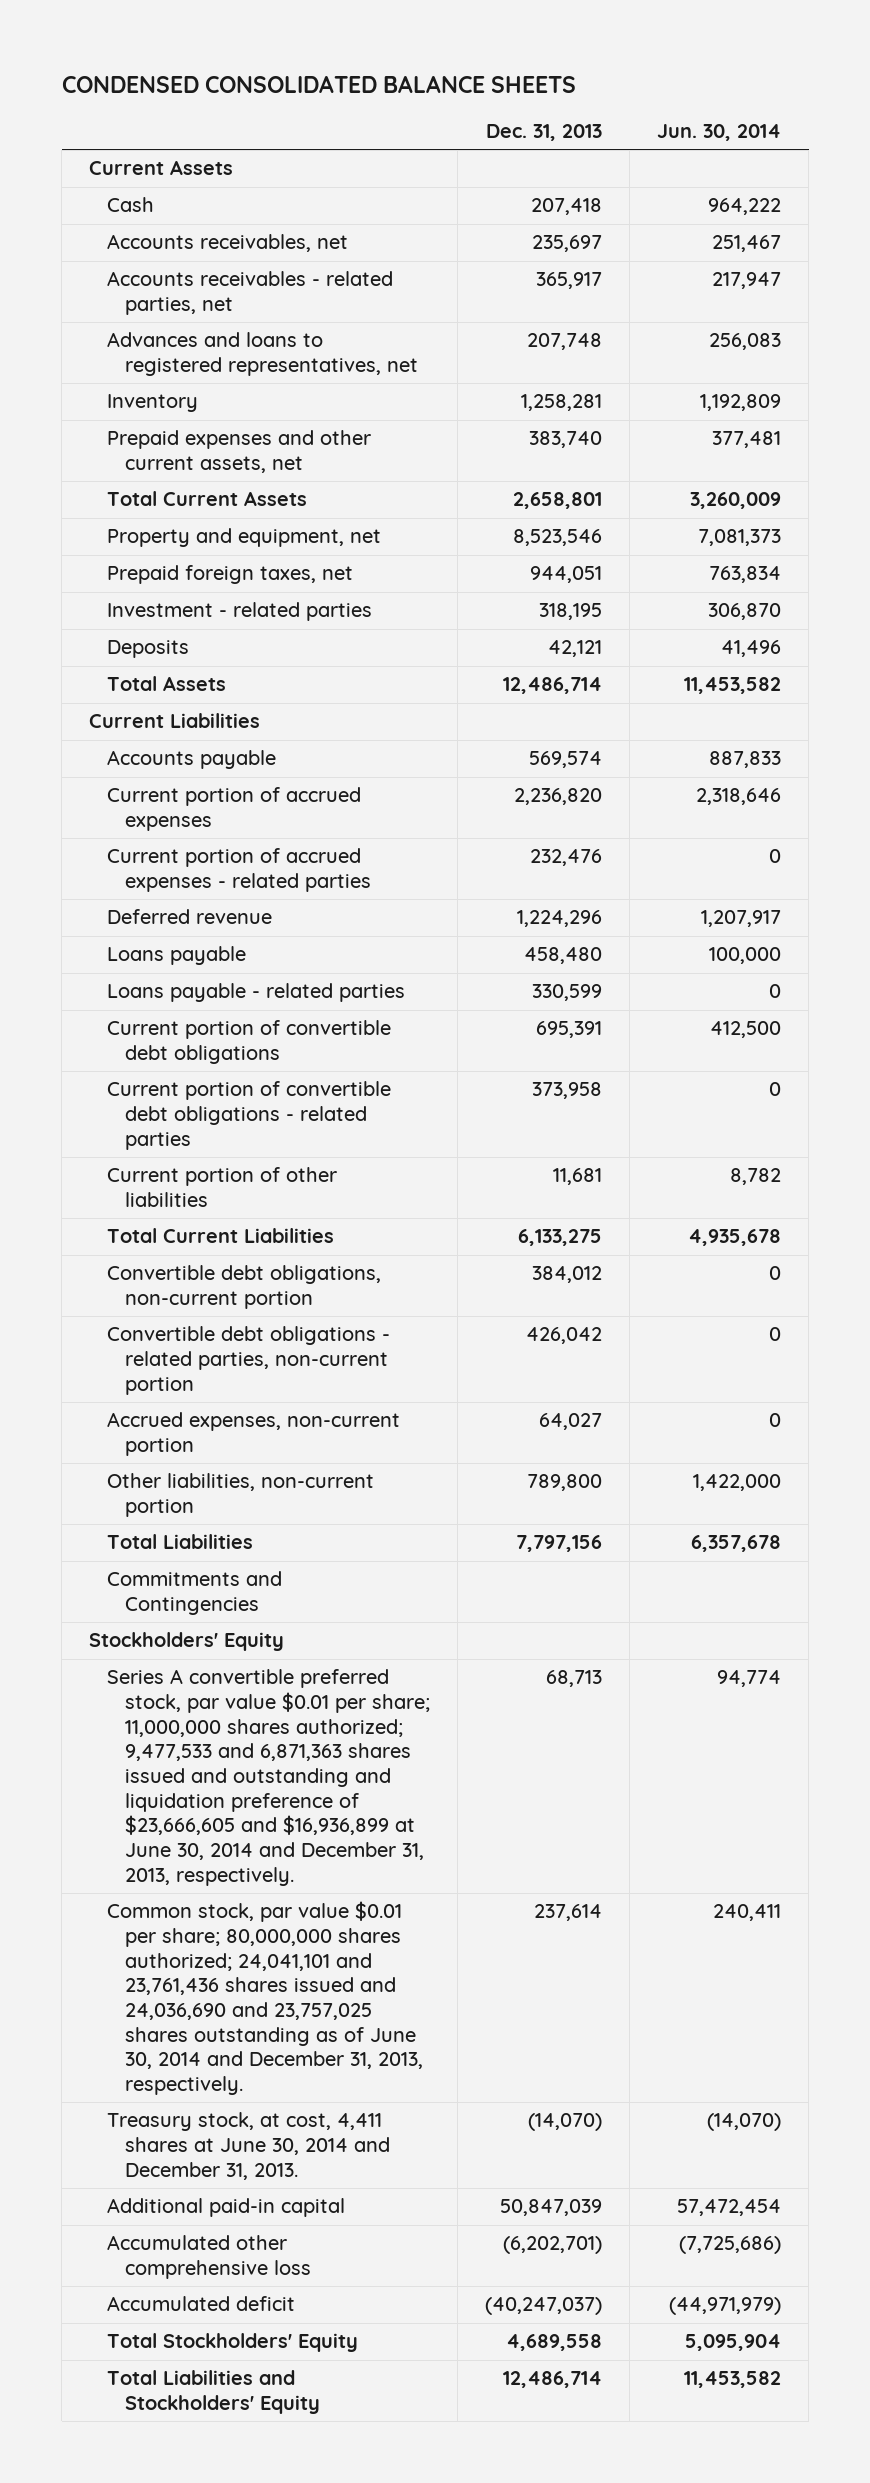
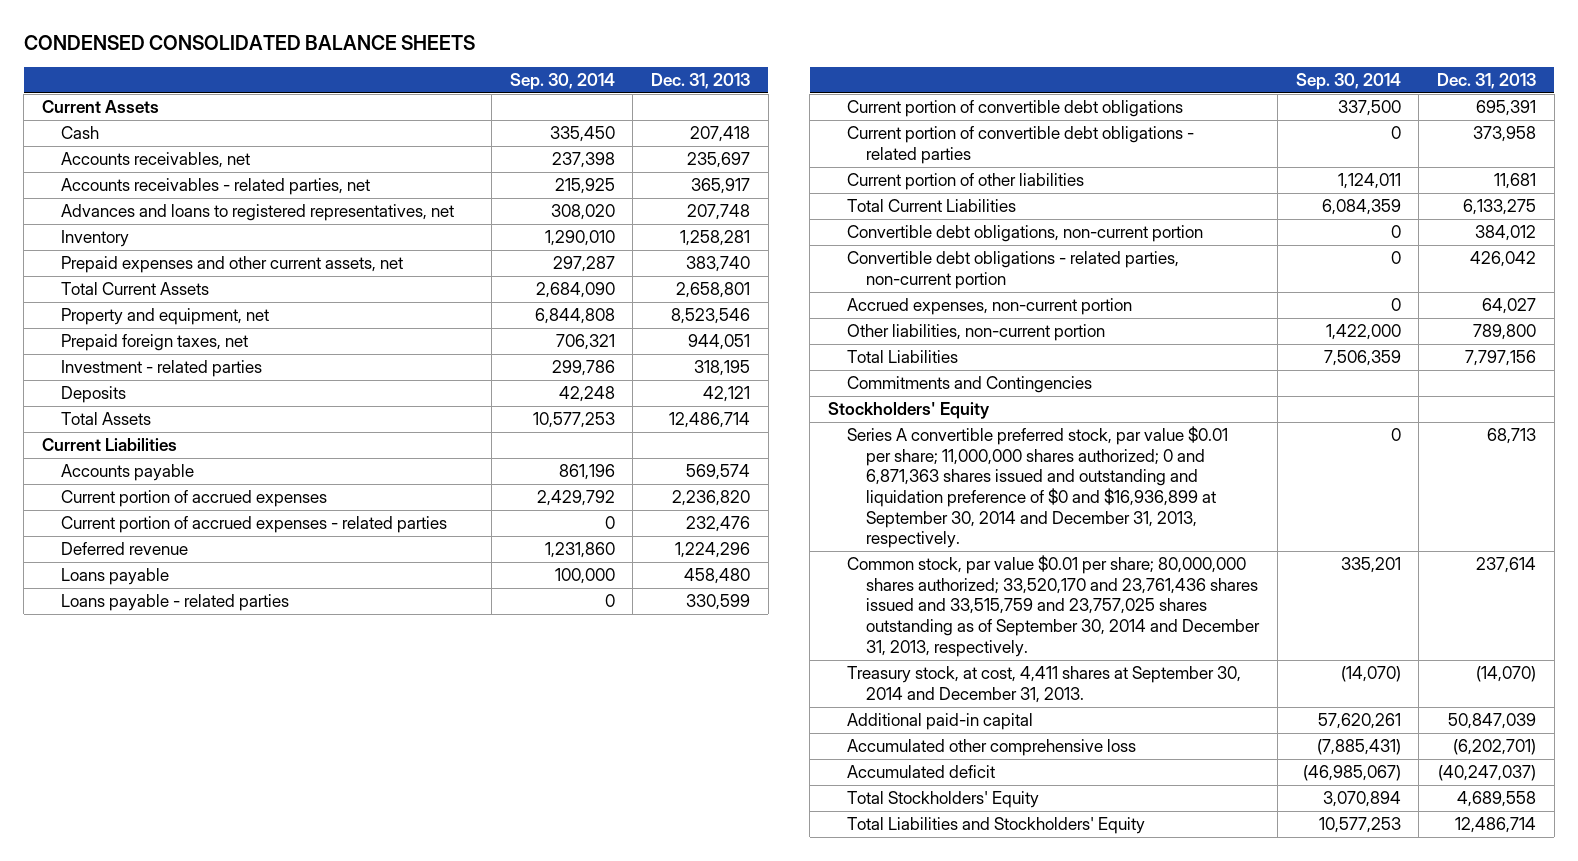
- | Dec. 31, 2013 | Jun. 30, 2014
+ | Sep. 30, 2014 | Dec. 31, 2013
- Series A convertible preferred stock, par value $0.01 per share; 11,000,000 shares authorized; 9,477,533 and 6,871,363 shares issued and outstanding and liquidation preference of $23,666,605 and $16,936,899 at June 30, 2014 and December 31, 2013, respectively. | 68,713 | 94,774
- Common stock, par value $0.01 per share; 80,000,000 shares authorized; 24,041,101 and 23,761,436 shares issued and 24,036,690 and 23,757,025 shares outstanding as of June 30, 2014 and December 31, 2013, respectively. | 237,614 | 240,411
- Treasury stock, at cost, 4,411 shares at June 30, 2014 and December 31, 2013. | (14,070) | (14,070)
+ Series A convertible preferred stock, par value $0.01 per share; 11,000,000 shares authorized; 0 and 6,871,363 shares issued and outstanding and liquidation preference of $0 and $16,936,899 at September 30, 2014 and December 31, 2013, respectively. | 0 | 68,713
+ Common stock, par value $0.01 per share; 80,000,000 shares authorized; 33,520,170 and 23,761,436 shares issued and 33,515,759 and 23,757,025 shares outstanding as of September 30, 2014 and December 31, 2013, respectively. | 335,201 | 237,614
+ Treasury stock, at cost, 4,411 shares at September 30, 2014 and December 31, 2013. | (14,070) | (14,070)

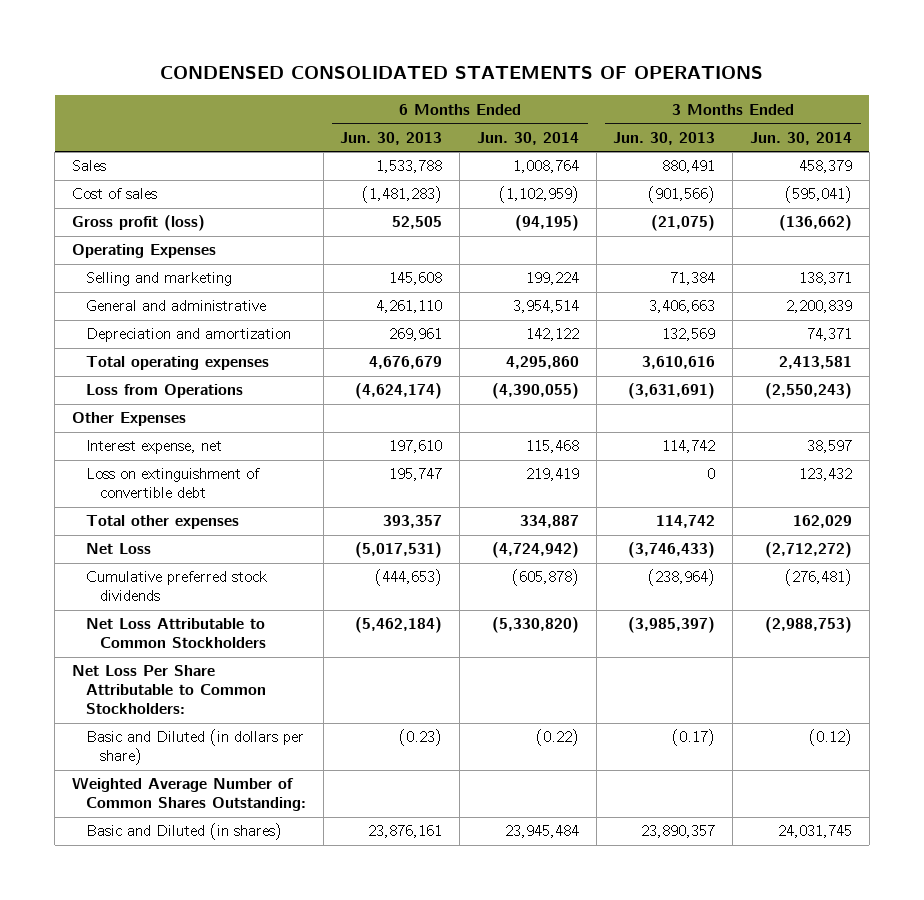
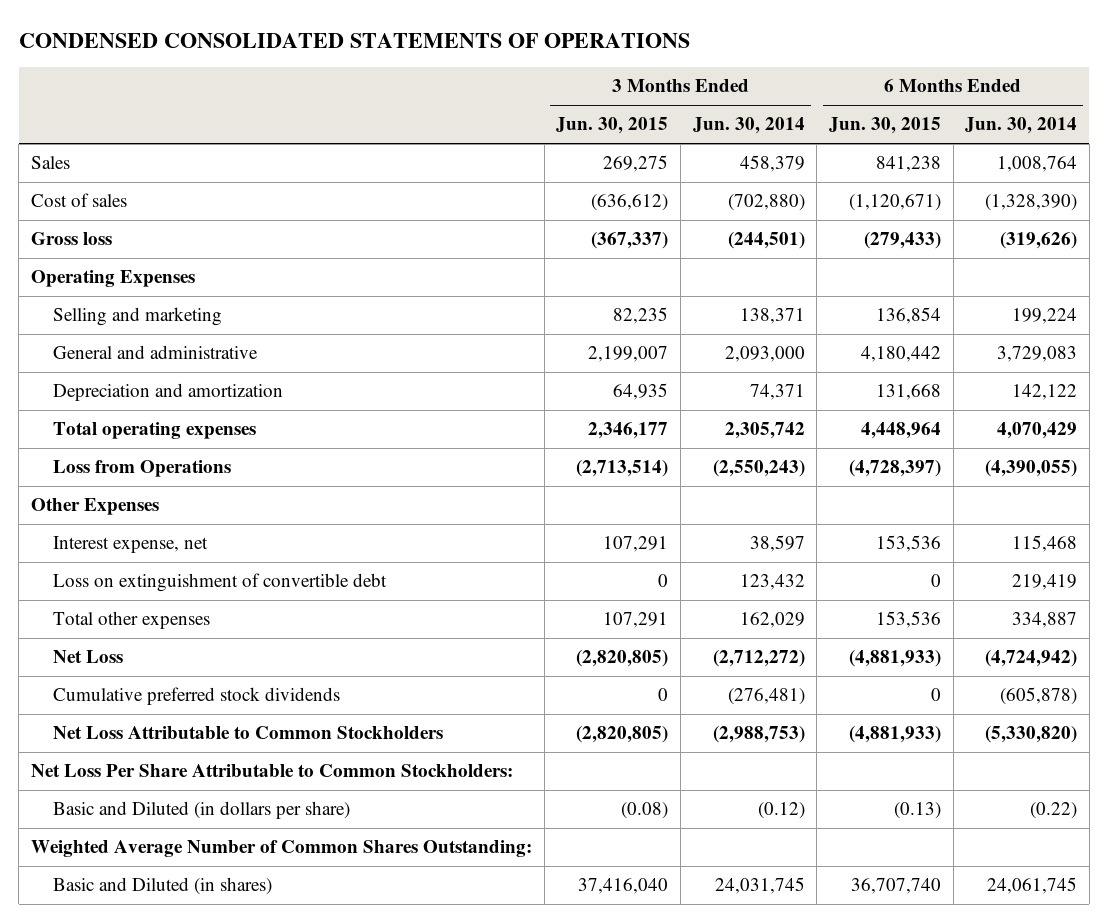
- | 6 Months Ended Jun. 30, 2013 | 6 Months Ended Jun. 30, 2014 | 3 Months Ended Jun. 30, 2013 | 3 Months Ended Jun. 30, 2014
+ | 3 Months Ended Jun. 30, 2015 | 3 Months Ended Jun. 30, 2014 | 6 Months Ended Jun. 30, 2015 | 6 Months Ended Jun. 30, 2014
- Cost of sales | (1,481,283) | (1,102,959) | (901,566) | (595,041)
- Gross profit (loss) | 52,505 | (94,195) | (21,075) | (136,662)
+ Cost of sales | (636,612) | (702,880) | (1,120,671) | (1,328,390)
+ Gross loss | (367,337) | (244,501) | (279,433) | (319,626)
- General and administrative | 4,261,110 | 3,954,514 | 3,406,663 | 2,200,839
+ General and administrative | 2,199,007 | 2,093,000 | 4,180,442 | 3,729,083
- Total operating expenses | 4,676,679 | 4,295,860 | 3,610,616 | 2,413,581
+ Total operating expenses | 2,346,177 | 2,305,742 | 4,448,964 | 4,070,429
- Basic and Diluted (in shares) | 23,876,161 | 23,945,484 | 23,890,357 | 24,031,745
+ Basic and Diluted (in shares) | 37,416,040 | 24,031,745 | 36,707,740 | 24,061,745

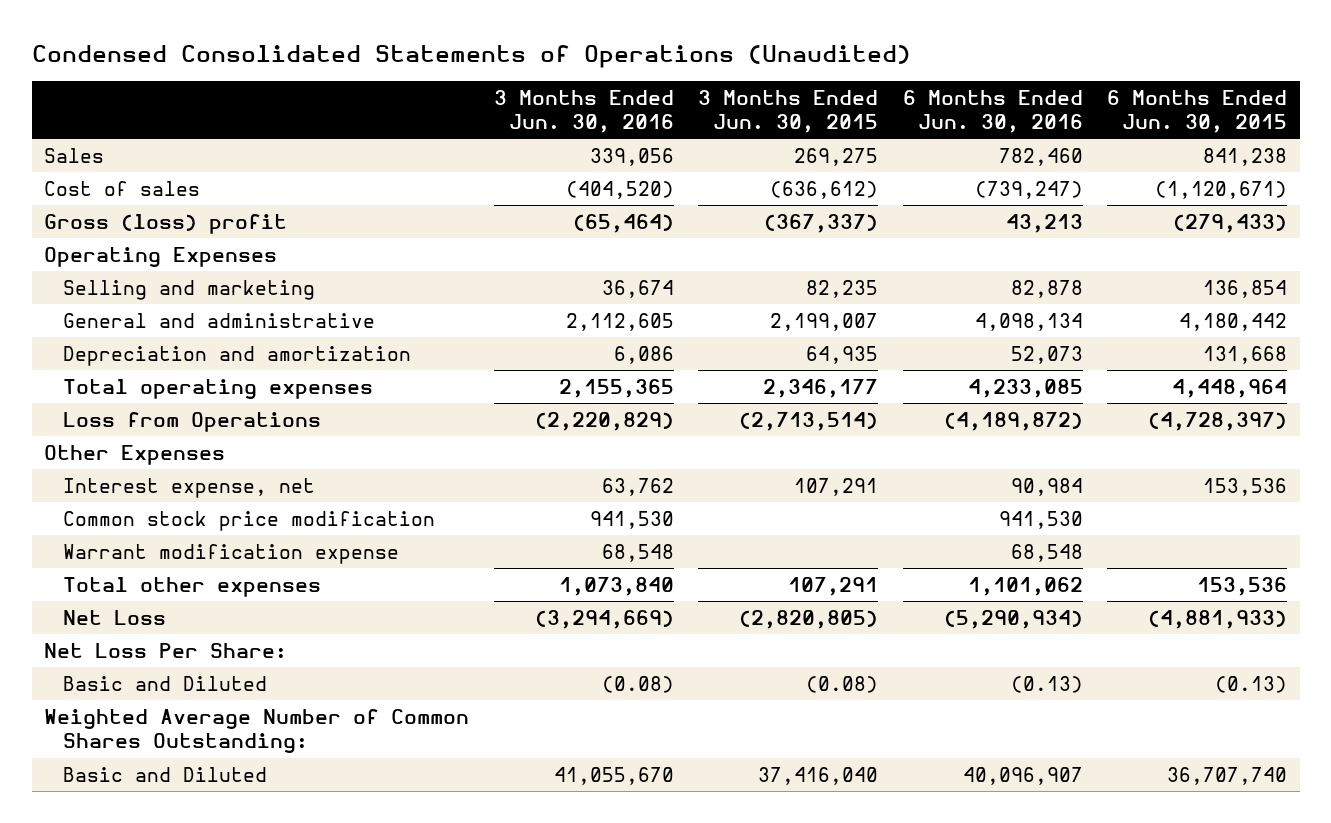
- CONDENSED CONSOLIDATED STATEMENTS OF OPERATIONS
+ Condensed Consolidated Statements of Operations (Unaudited)
- | 3 Months Ended Jun. 30, 2015 | 3 Months Ended Jun. 30, 2014 | 6 Months Ended Jun. 30, 2015 | 6 Months Ended Jun. 30, 2014
+ | 3 Months Ended Jun. 30, 2016 | 3 Months Ended Jun. 30, 2015 | 6 Months Ended Jun. 30, 2016 | 6 Months Ended Jun. 30, 2015
- Gross loss | (367,337) | (244,501) | (279,433) | (319,626)
+ Gross (loss) profit | (65,464) | (367,337) | 43,213 | (279,433)
- Loss on extinguishment of convertible debt | 0 | 123,432 | 0 | 219,419
+ Common stock price modification | 941,530 | | 941,530 |
+ Warrant modification expense | 68,548 | | 68,548 |
- Cumulative preferred stock dividends | 0 | (276,481) | 0 | (605,878)
- Net Loss Attributable to Common Stockholders | (2,820,805) | (2,988,753) | (4,881,933) | (5,330,820)
- Net Loss Per Share Attributable to Common Stockholders:
- Basic and Diluted (in dollars per share) | (0.08) | (0.12) | (0.13) | (0.22)
+ Net Loss Per Share:
+ Basic and Diluted | (0.08) | (0.08) | (0.13) | (0.13)
- Basic and Diluted (in shares) | 37,416,040 | 24,031,745 | 36,707,740 | 24,061,745
+ Basic and Diluted | 41,055,670 | 37,416,040 | 40,096,907 | 36,707,740

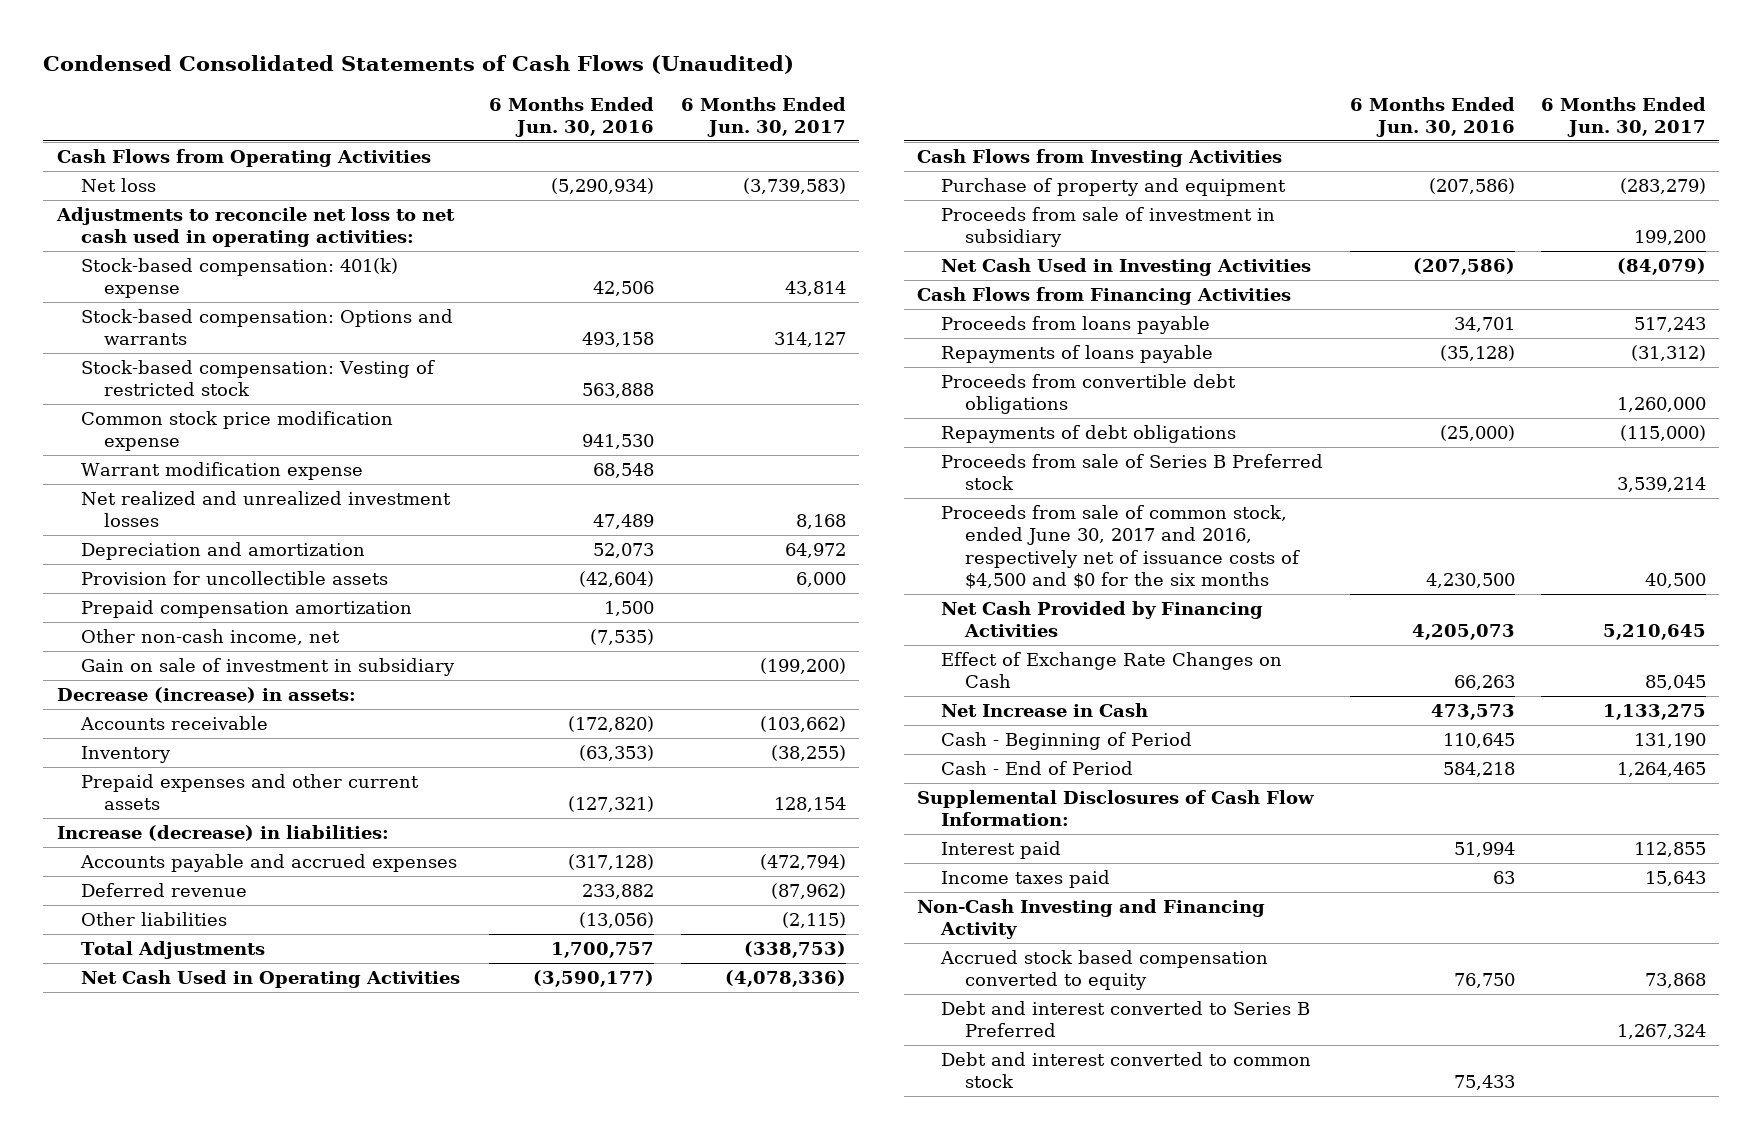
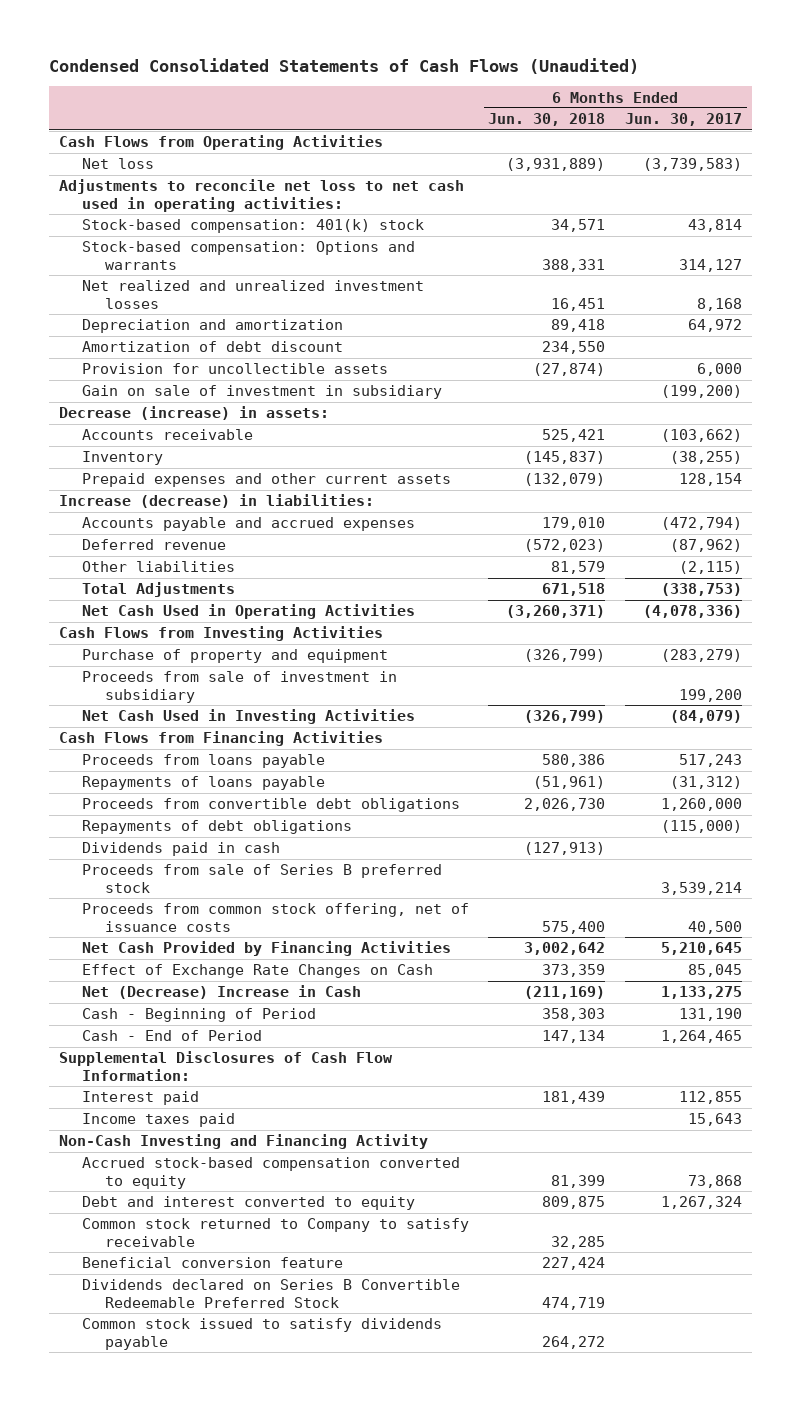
- | 6 Months Ended Jun. 30, 2016 | 6 Months Ended Jun. 30, 2017
+ | 6 Months Ended Jun. 30, 2018 | 6 Months Ended Jun. 30, 2017
- Stock-based compensation: 401(k) expense | 42,506 | 43,814
+ Stock-based compensation: 401(k) stock | 34,571 | 43,814
- Stock-based compensation: Vesting of restricted stock | 563,888 |
- Common stock price modification expense | 941,530 |
- Warrant modification expense | 68,548 |
+ Amortization of debt discount | 234,550 |
- Prepaid compensation amortization | 1,500 |
- Other non-cash income, net | (7,535) |
- Proceeds from sale of Series B Preferred stock | | 3,539,214
- Proceeds from sale of common stock, ended June 30, 2017 and 2016, respectively net of issuance costs of $4,500 and $0 for the six months | 4,230,500 | 40,500
+ Dividends paid in cash | (127,913) |
+ Proceeds from sale of Series B preferred stock | | 3,539,214
+ Proceeds from common stock offering, net of issuance costs | 575,400 | 40,500
- Net Increase in Cash | 473,573 | 1,133,275
+ Net (Decrease) Increase in Cash | (211,169) | 1,133,275
- Accrued stock based compensation converted to equity | 76,750 | 73,868
- Debt and interest converted to Series B Preferred | | 1,267,324
- Debt and interest converted to common stock | 75,433 |
+ Accrued stock-based compensation converted to equity | 81,399 | 73,868
+ Debt and interest converted to equity | 809,875 | 1,267,324
+ Common stock returned to Company to satisfy receivable | 32,285 |
+ Beneficial conversion feature | 227,424 |
+ Dividends declared on Series B Convertible Redeemable Preferred Stock | 474,719 |
+ Common stock issued to satisfy dividends payable | 264,272 |

